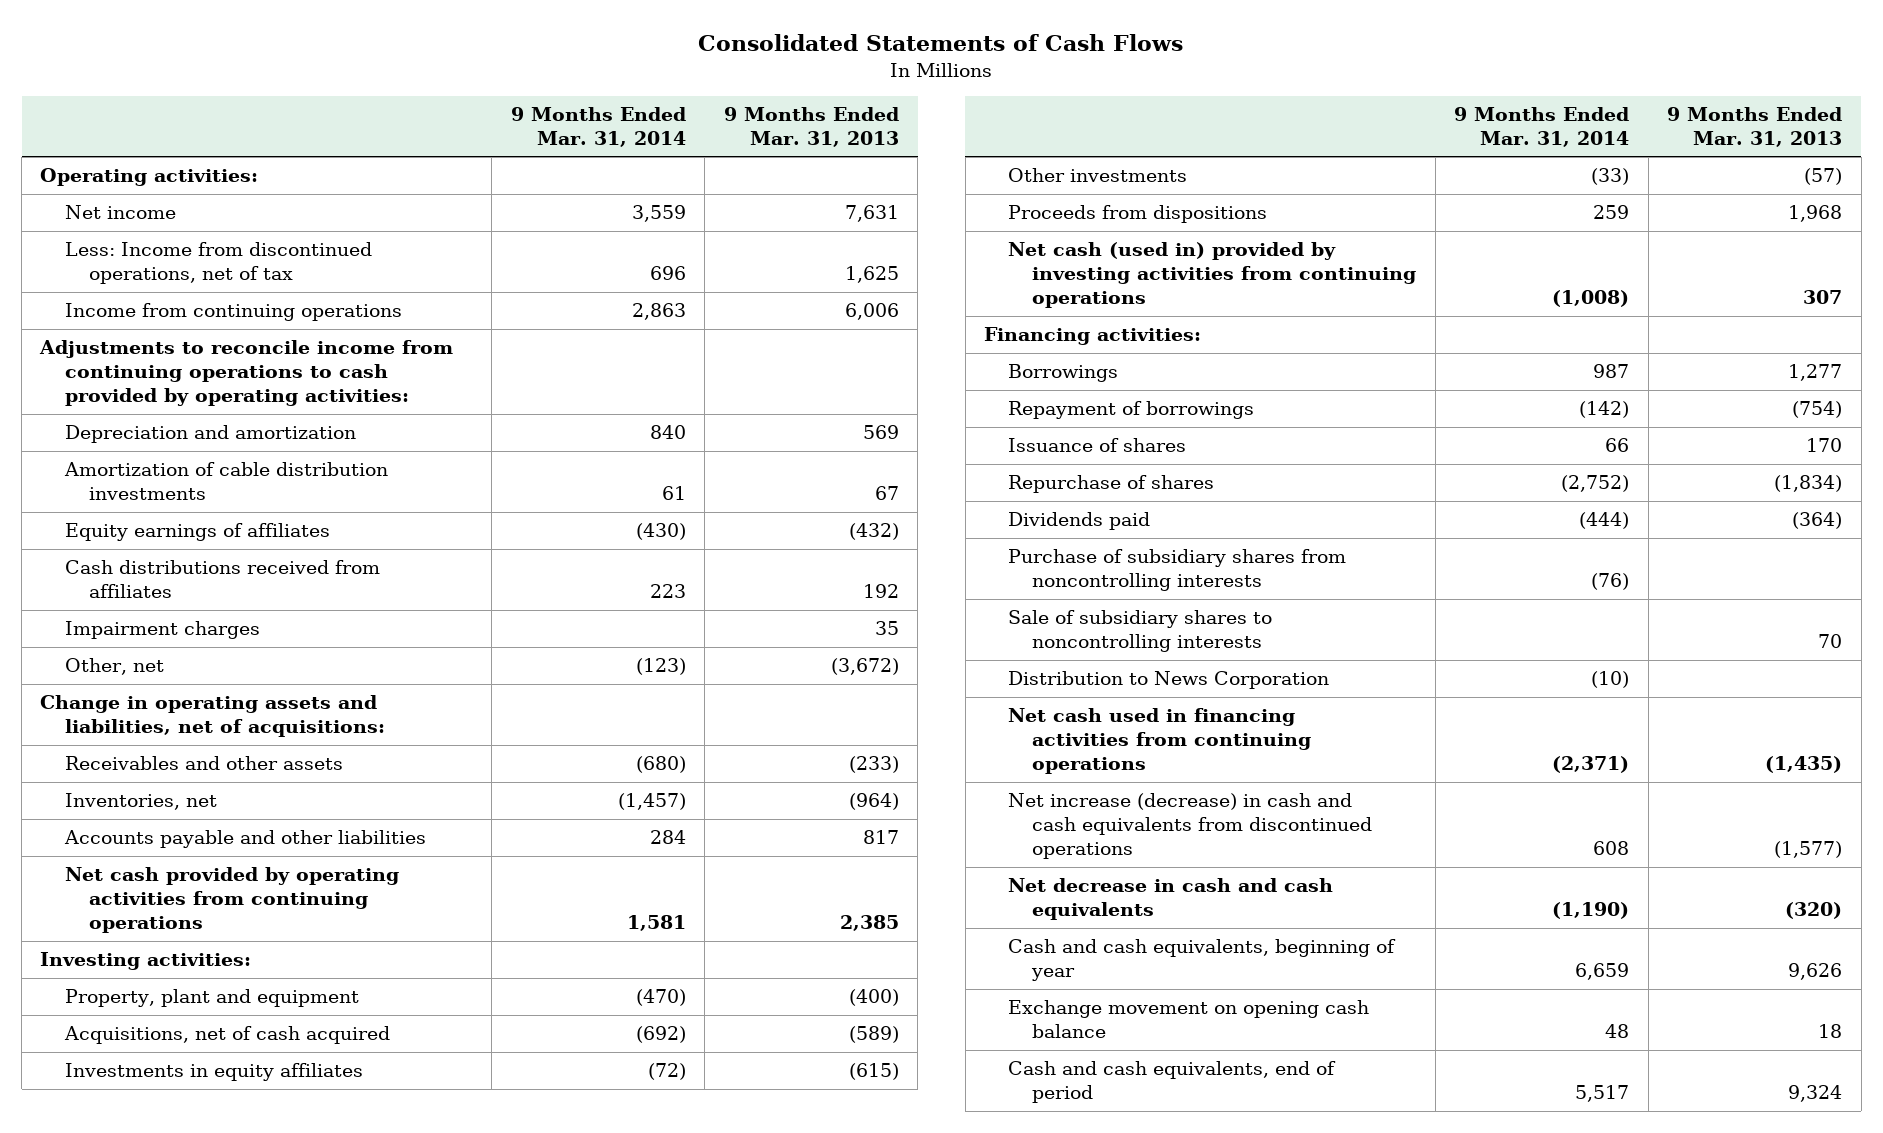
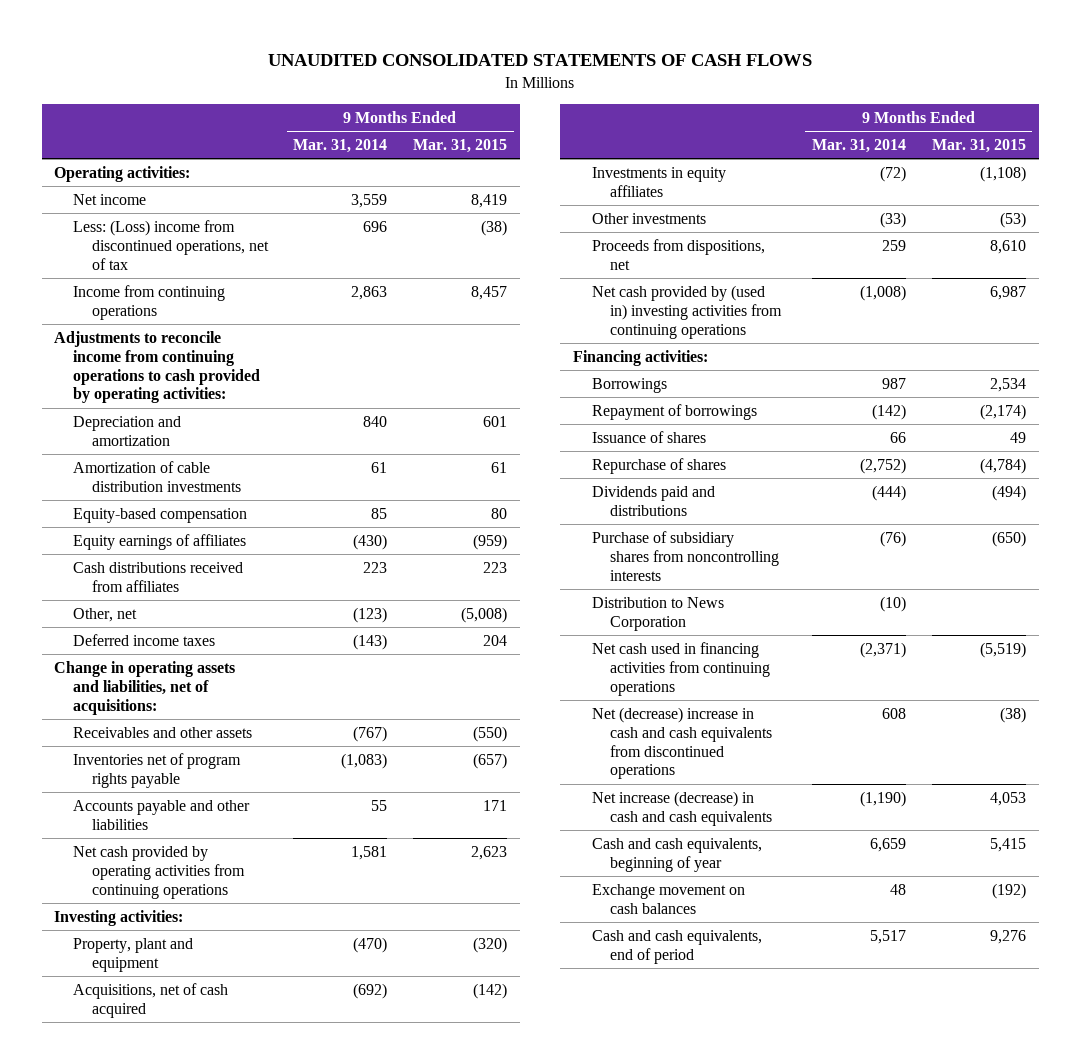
- Consolidated Statements of Cash Flows
+ UNAUDITED CONSOLIDATED STATEMENTS OF CASH FLOWS
- | 9 Months Ended Mar. 31, 2014 | 9 Months Ended Mar. 31, 2013
+ | 9 Months Ended Mar. 31, 2014 | 9 Months Ended Mar. 31, 2015
- Less: Income from discontinued operations, net of tax | 696 | 1,625
+ Less: (Loss) income from discontinued operations, net of tax | 696 | (38)
+ Equity-based compensation | 85 | 80
- Impairment charges | | 35
+ Deferred income taxes | (143) | 204
- Receivables and other assets | (680) | (233)
- Inventories, net | (1,457) | (964)
- Accounts payable and other liabilities | 284 | 817
+ Receivables and other assets | (767) | (550)
+ Inventories net of program rights payable | (1,083) | (657)
+ Accounts payable and other liabilities | 55 | 171
- Proceeds from dispositions | 259 | 1,968
- Net cash (used in) provided by investing activities from continuing operations | (1,008) | 307
+ Proceeds from dispositions, net | 259 | 8,610
+ Net cash provided by (used in) investing activities from continuing operations | (1,008) | 6,987
- Dividends paid | (444) | (364)
+ Dividends paid and distributions | (444) | (494)
- Sale of subsidiary shares to noncontrolling interests | | 70
- Net increase (decrease) in cash and cash equivalents from discontinued operations | 608 | (1,577)
- Net decrease in cash and cash equivalents | (1,190) | (320)
+ Net (decrease) increase in cash and cash equivalents from discontinued operations | 608 | (38)
+ Net increase (decrease) in cash and cash equivalents | (1,190) | 4,053
- Exchange movement on opening cash balance | 48 | 18
+ Exchange movement on cash balances | 48 | (192)

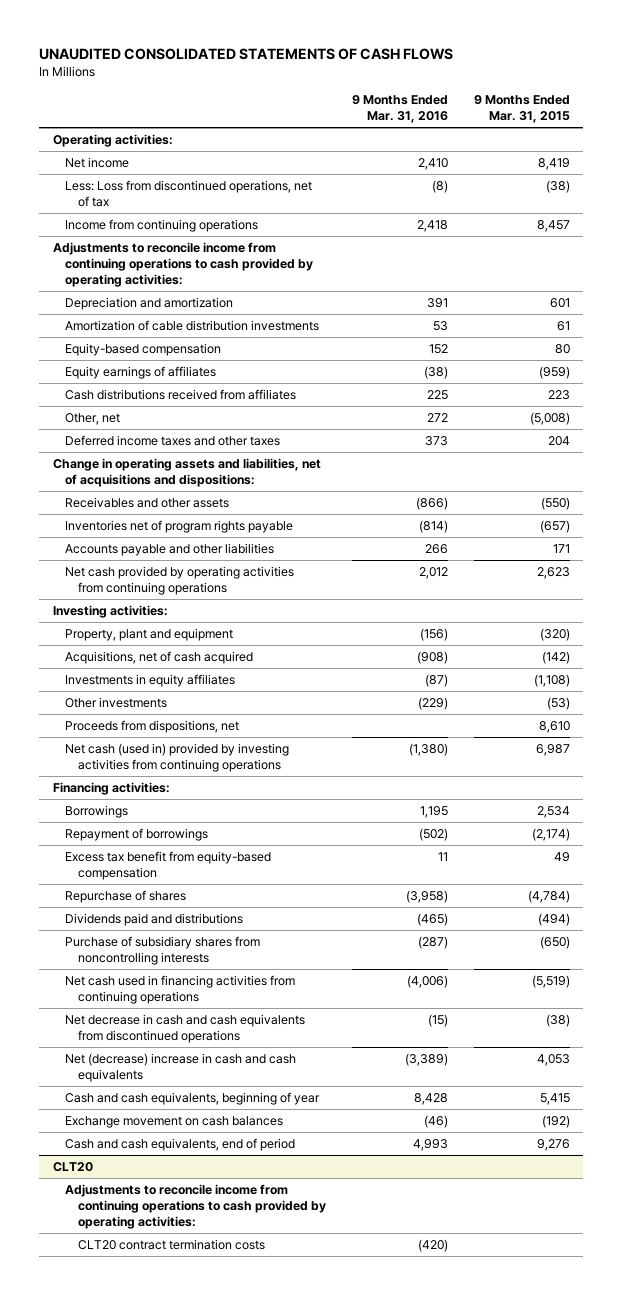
- | 9 Months Ended Mar. 31, 2014 | 9 Months Ended Mar. 31, 2015
+ | 9 Months Ended Mar. 31, 2016 | 9 Months Ended Mar. 31, 2015
- Less: (Loss) income from discontinued operations, net of tax | 696 | (38)
+ Less: Loss from discontinued operations, net of tax | (8) | (38)
- Deferred income taxes | (143) | 204
- Change in operating assets and liabilities, net of acquisitions:
+ Deferred income taxes and other taxes | 373 | 204
+ Change in operating assets and liabilities, net of acquisitions and dispositions:
- Net cash provided by (used in) investing activities from continuing operations | (1,008) | 6,987
+ Net cash (used in) provided by investing activities from continuing operations | (1,380) | 6,987
- Issuance of shares | 66 | 49
+ Excess tax benefit from equity-based compensation | 11 | 49
- Distribution to News Corporation | (10) |
- Net (decrease) increase in cash and cash equivalents from discontinued operations | 608 | (38)
- Net increase (decrease) in cash and cash equivalents | (1,190) | 4,053
+ Net decrease in cash and cash equivalents from discontinued operations | (15) | (38)
+ Net (decrease) increase in cash and cash equivalents | (3,389) | 4,053
+ CLT20
+ Adjustments to reconcile income from continuing operations to cash provided by operating activities:
+ CLT20 contract termination costs | (420) |

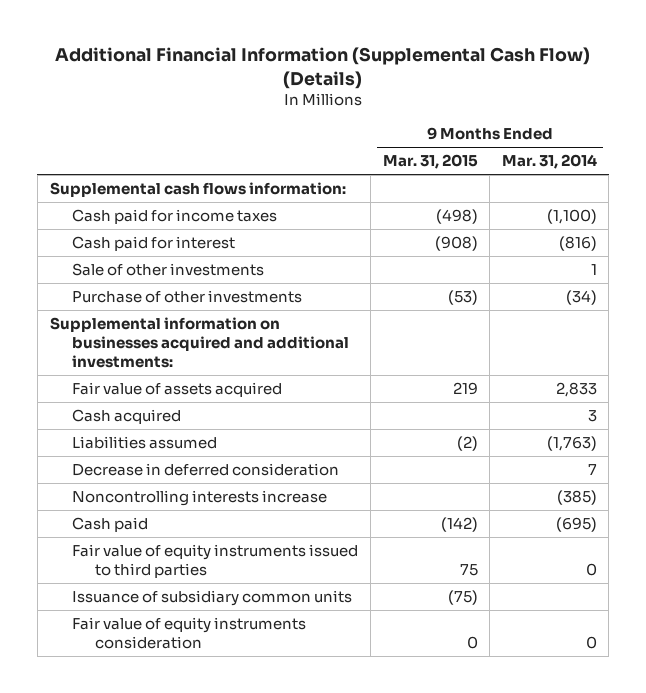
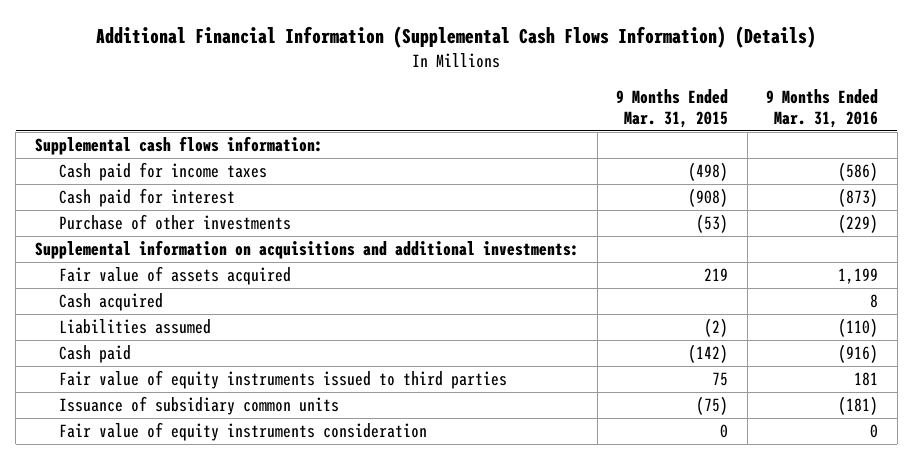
- Additional Financial Information (Supplemental Cash Flow) (Details)
+ Additional Financial Information (Supplemental Cash Flows Information) (Details)
- | 9 Months Ended Mar. 31, 2015 | 9 Months Ended Mar. 31, 2014
+ | 9 Months Ended Mar. 31, 2015 | 9 Months Ended Mar. 31, 2016
- Sale of other investments | | 1
- Supplemental information on businesses acquired and additional investments:
+ Supplemental information on acquisitions and additional investments:
- Decrease in deferred consideration | | 7
- Noncontrolling interests increase | | (385)

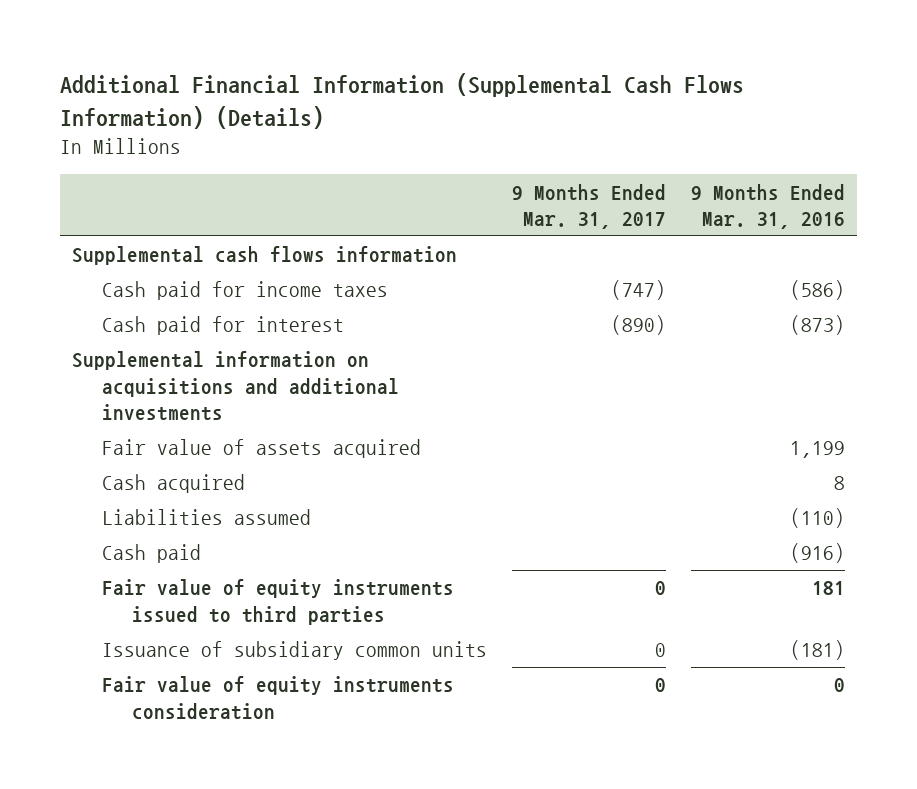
- | 9 Months Ended Mar. 31, 2015 | 9 Months Ended Mar. 31, 2016
+ | 9 Months Ended Mar. 31, 2017 | 9 Months Ended Mar. 31, 2016
- Supplemental cash flows information:
+ Supplemental cash flows information
- Purchase of other investments | (53) | (229)
- Supplemental information on acquisitions and additional investments:
+ Supplemental information on acquisitions and additional investments

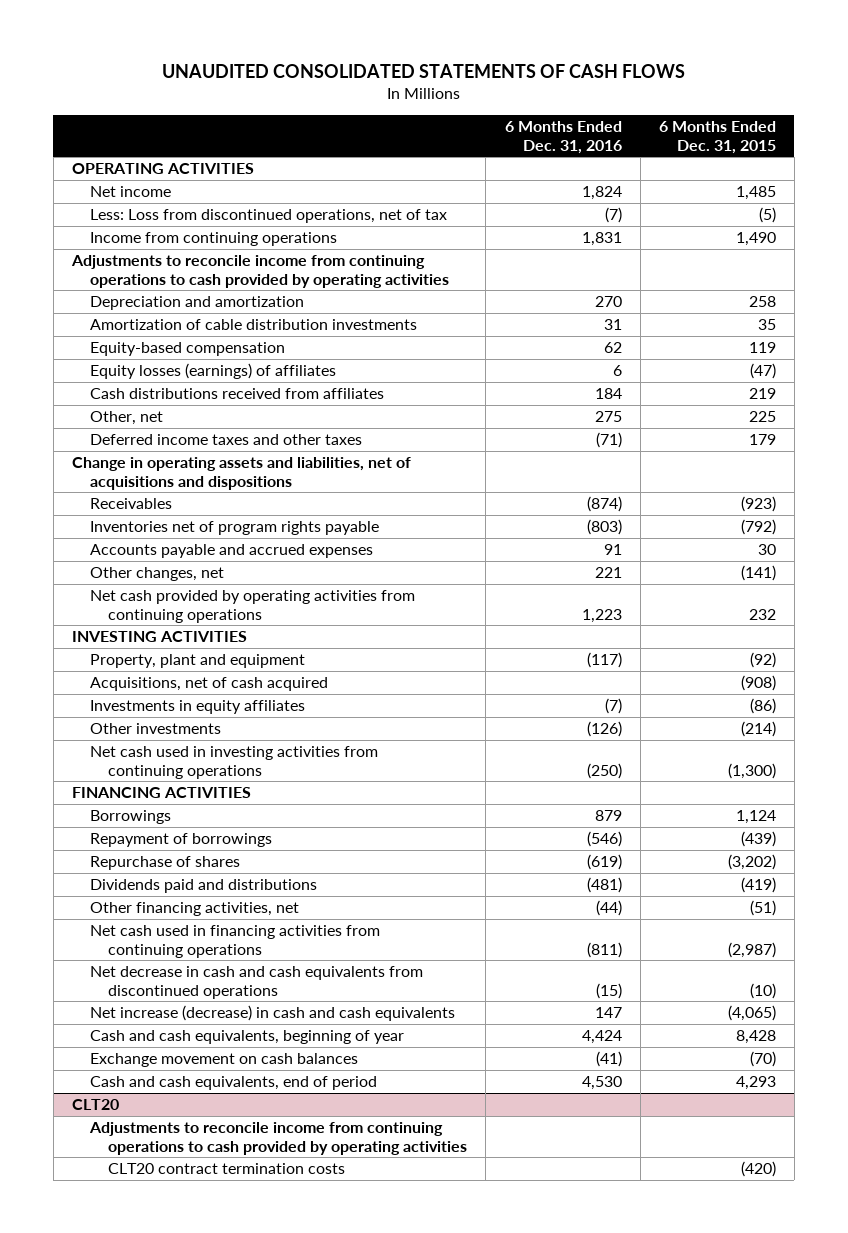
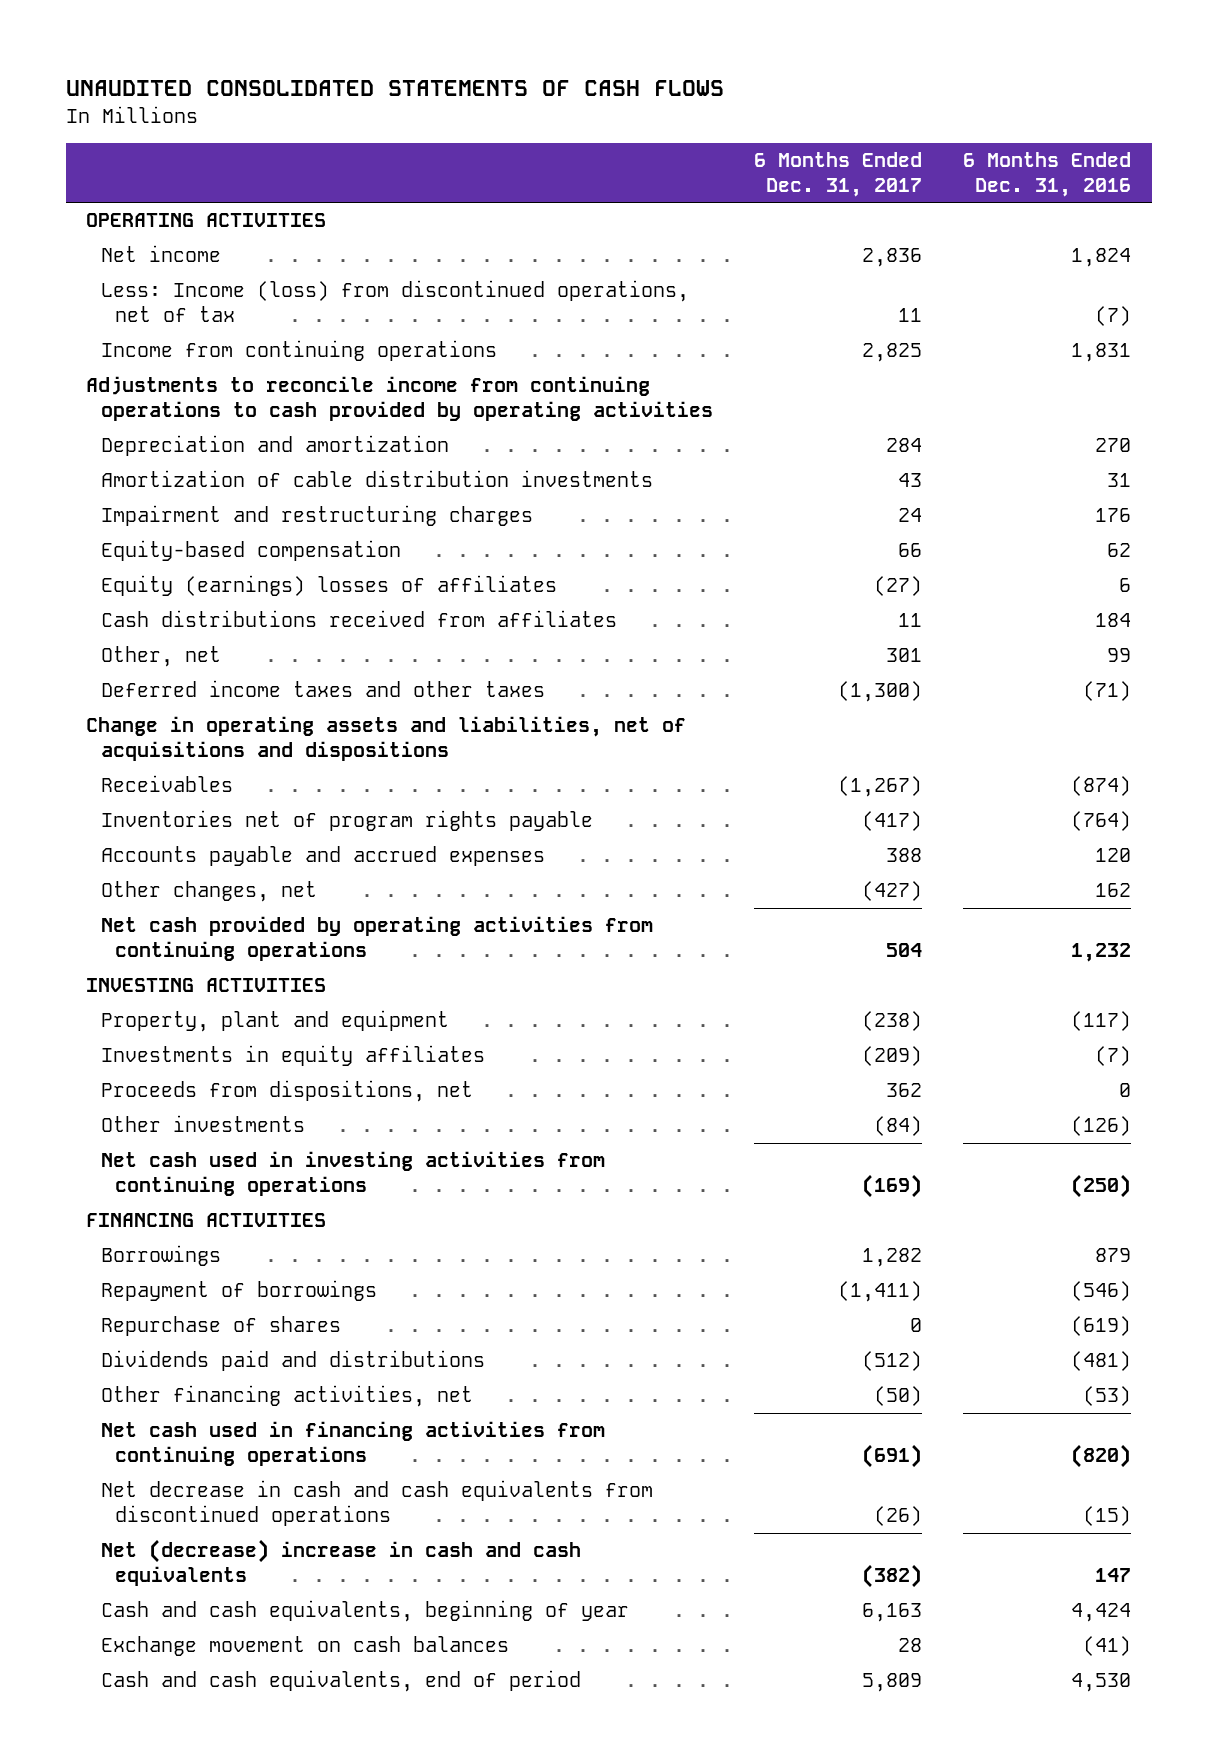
- | 6 Months Ended Dec. 31, 2016 | 6 Months Ended Dec. 31, 2015
+ | 6 Months Ended Dec. 31, 2017 | 6 Months Ended Dec. 31, 2016
- Less: Loss from discontinued operations, net of tax | (7) | (5)
+ Less: Income (loss) from discontinued operations, net of tax | 11 | (7)
+ Impairment and restructuring charges | 24 | 176
- Equity losses (earnings) of affiliates | 6 | (47)
+ Equity (earnings) losses of affiliates | (27) | 6
- Other, net | 275 | 225
+ Other, net | 301 | 99
- Inventories net of program rights payable | (803) | (792)
- Accounts payable and accrued expenses | 91 | 30
- Other changes, net | 221 | (141)
- Net cash provided by operating activities from continuing operations | 1,223 | 232
+ Inventories net of program rights payable | (417) | (764)
+ Accounts payable and accrued expenses | 388 | 120
+ Other changes, net | (427) | 162
+ Net cash provided by operating activities from continuing operations | 504 | 1,232
- Acquisitions, net of cash acquired | | (908)
+ Proceeds from dispositions, net | 362 | 0
- Other financing activities, net | (44) | (51)
- Net cash used in financing activities from continuing operations | (811) | (2,987)
+ Other financing activities, net | (50) | (53)
+ Net cash used in financing activities from continuing operations | (691) | (820)
- Net increase (decrease) in cash and cash equivalents | 147 | (4,065)
+ Net (decrease) increase in cash and cash equivalents | (382) | 147
- CLT20
- Adjustments to reconcile income from continuing operations to cash provided by operating activities
- CLT20 contract termination costs | | (420)

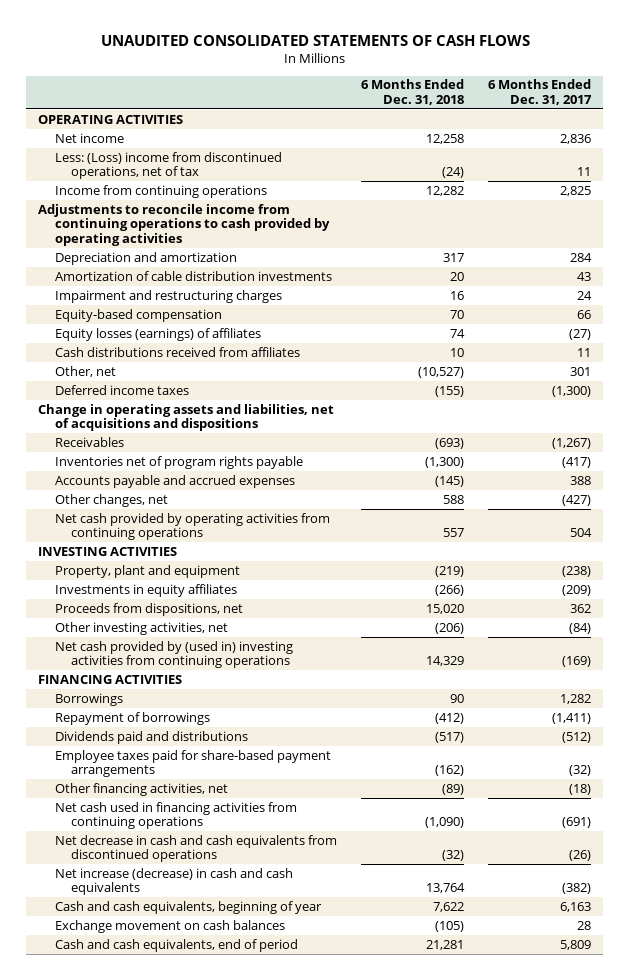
- | 6 Months Ended Dec. 31, 2017 | 6 Months Ended Dec. 31, 2016
+ | 6 Months Ended Dec. 31, 2018 | 6 Months Ended Dec. 31, 2017
- Less: Income (loss) from discontinued operations, net of tax | 11 | (7)
+ Less: (Loss) income from discontinued operations, net of tax | (24) | 11
- Equity (earnings) losses of affiliates | (27) | 6
+ Equity losses (earnings) of affiliates | 74 | (27)
- Deferred income taxes and other taxes | (1,300) | (71)
+ Deferred income taxes | (155) | (1,300)
- Other investments | (84) | (126)
- Net cash used in investing activities from continuing operations | (169) | (250)
+ Other investing activities, net | (206) | (84)
+ Net cash provided by (used in) investing activities from continuing operations | 14,329 | (169)
- Repurchase of shares | 0 | (619)
- Other financing activities, net | (50) | (53)
+ Employee taxes paid for share-based payment arrangements | (162) | (32)
+ Other financing activities, net | (89) | (18)
- Net (decrease) increase in cash and cash equivalents | (382) | 147
+ Net increase (decrease) in cash and cash equivalents | 13,764 | (382)

